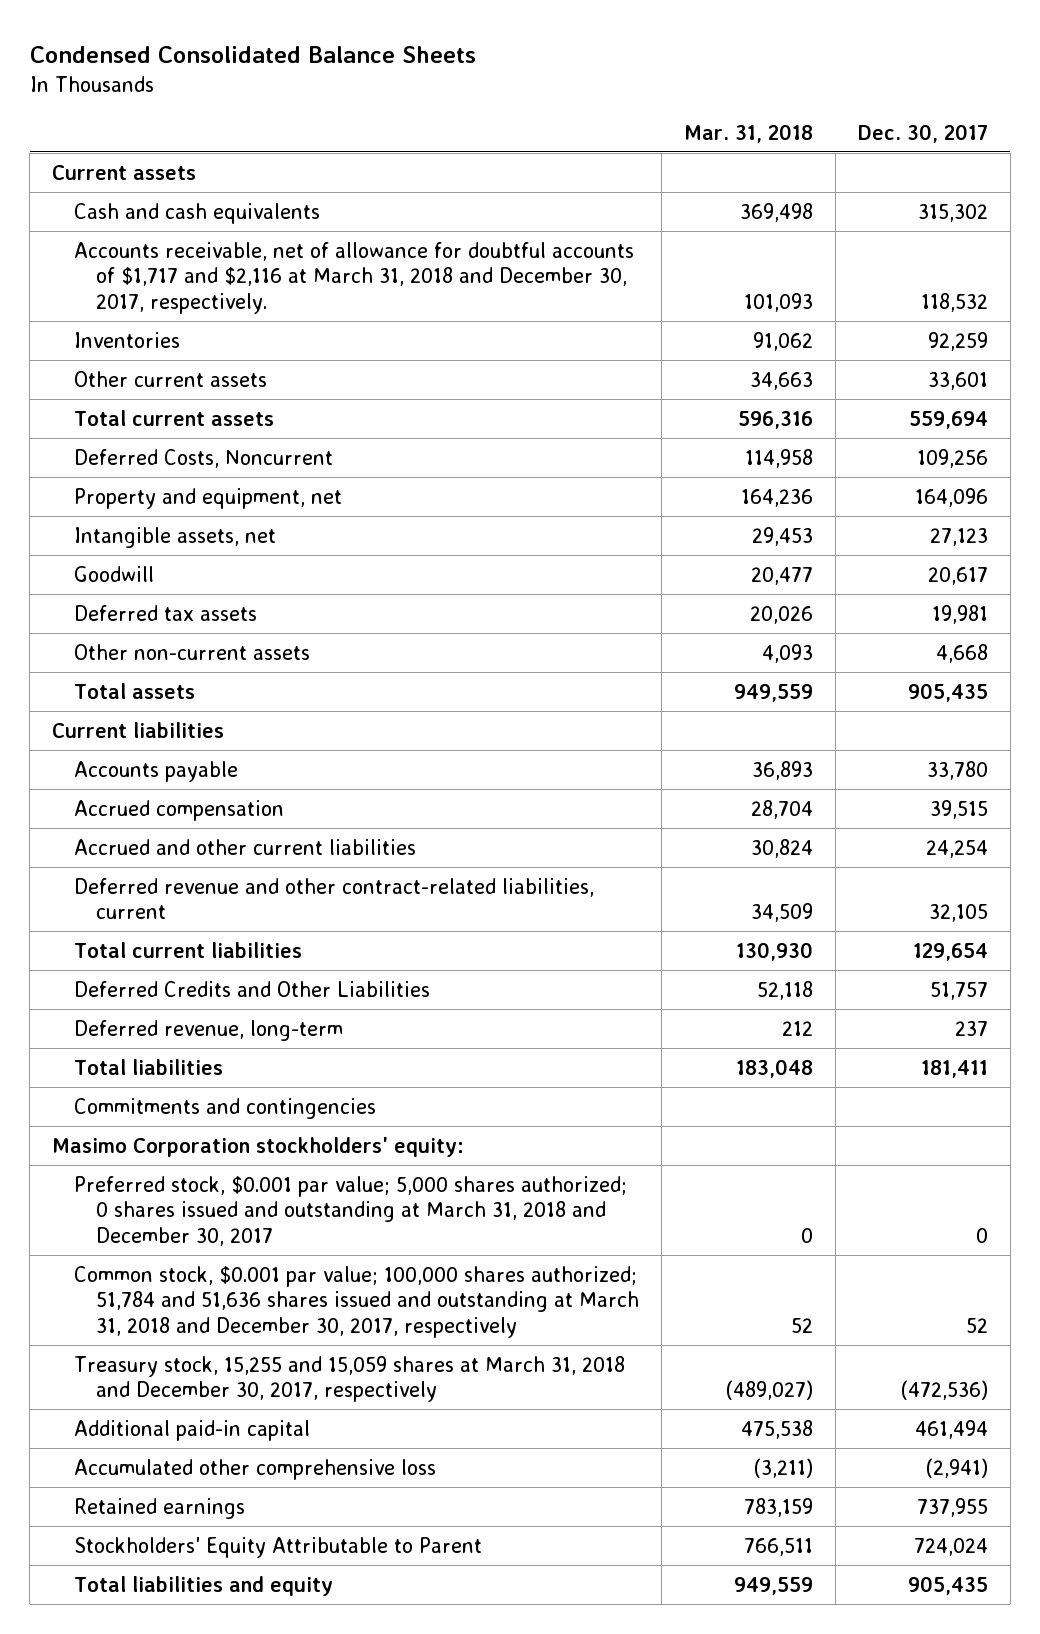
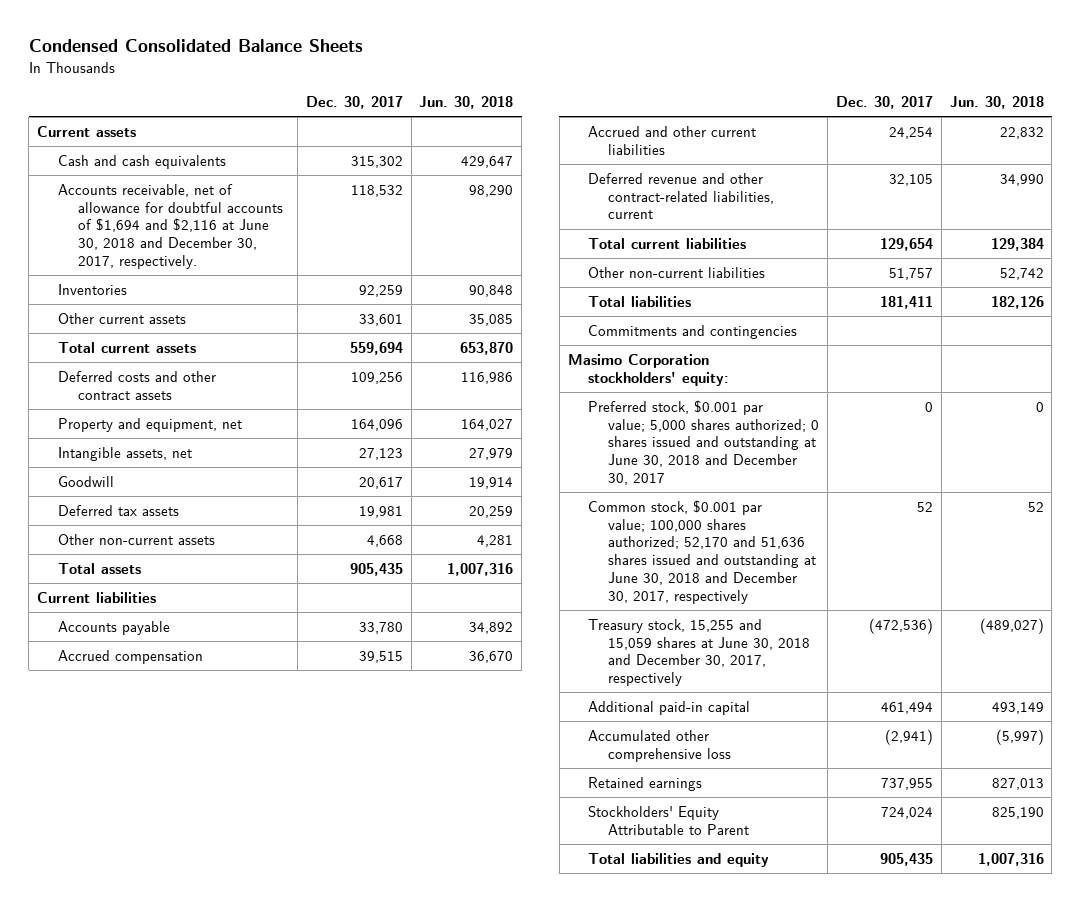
- | Mar. 31, 2018 | Dec. 30, 2017
+ | Dec. 30, 2017 | Jun. 30, 2018
- Accounts receivable, net of allowance for doubtful accounts of $1,717 and $2,116 at March 31, 2018 and December 30, 2017, respectively. | 101,093 | 118,532
+ Accounts receivable, net of allowance for doubtful accounts of $1,694 and $2,116 at June 30, 2018 and December 30, 2017, respectively. | 118,532 | 98,290
- Deferred Costs, Noncurrent | 114,958 | 109,256
+ Deferred costs and other contract assets | 109,256 | 116,986
- Deferred Credits and Other Liabilities | 52,118 | 51,757
- Deferred revenue, long-term | 212 | 237
+ Other non-current liabilities | 51,757 | 52,742
- Preferred stock, $0.001 par value; 5,000 shares authorized; 0 shares issued and outstanding at March 31, 2018 and December 30, 2017 | 0 | 0
- Common stock, $0.001 par value; 100,000 shares authorized; 51,784 and 51,636 shares issued and outstanding at March 31, 2018 and December 30, 2017, respectively | 52 | 52
- Treasury stock, 15,255 and 15,059 shares at March 31, 2018 and December 30, 2017, respectively | (489,027) | (472,536)
+ Preferred stock, $0.001 par value; 5,000 shares authorized; 0 shares issued and outstanding at June 30, 2018 and December 30, 2017 | 0 | 0
+ Common stock, $0.001 par value; 100,000 shares authorized; 52,170 and 51,636 shares issued and outstanding at June 30, 2018 and December 30, 2017, respectively | 52 | 52
+ Treasury stock, 15,255 and 15,059 shares at June 30, 2018 and December 30, 2017, respectively | (472,536) | (489,027)

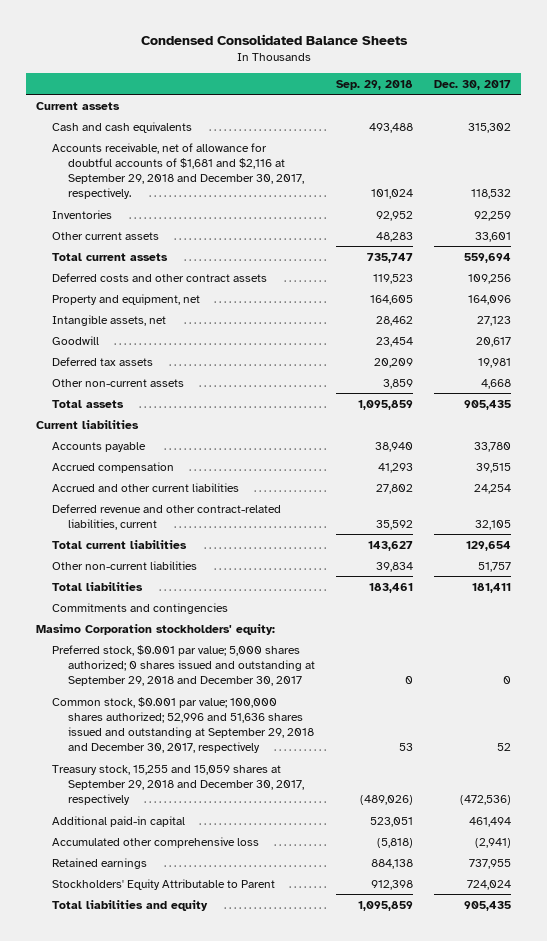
- | Dec. 30, 2017 | Jun. 30, 2018
+ | Sep. 29, 2018 | Dec. 30, 2017
- Accounts receivable, net of allowance for doubtful accounts of $1,694 and $2,116 at June 30, 2018 and December 30, 2017, respectively. | 118,532 | 98,290
+ Accounts receivable, net of allowance for doubtful accounts of $1,681 and $2,116 at September 29, 2018 and December 30, 2017, respectively. | 101,024 | 118,532
- Preferred stock, $0.001 par value; 5,000 shares authorized; 0 shares issued and outstanding at June 30, 2018 and December 30, 2017 | 0 | 0
- Common stock, $0.001 par value; 100,000 shares authorized; 52,170 and 51,636 shares issued and outstanding at June 30, 2018 and December 30, 2017, respectively | 52 | 52
- Treasury stock, 15,255 and 15,059 shares at June 30, 2018 and December 30, 2017, respectively | (472,536) | (489,027)
+ Preferred stock, $0.001 par value; 5,000 shares authorized; 0 shares issued and outstanding at September 29, 2018 and December 30, 2017 | 0 | 0
+ Common stock, $0.001 par value; 100,000 shares authorized; 52,996 and 51,636 shares issued and outstanding at September 29, 2018 and December 30, 2017, respectively | 53 | 52
+ Treasury stock, 15,255 and 15,059 shares at September 29, 2018 and December 30, 2017, respectively | (489,026) | (472,536)

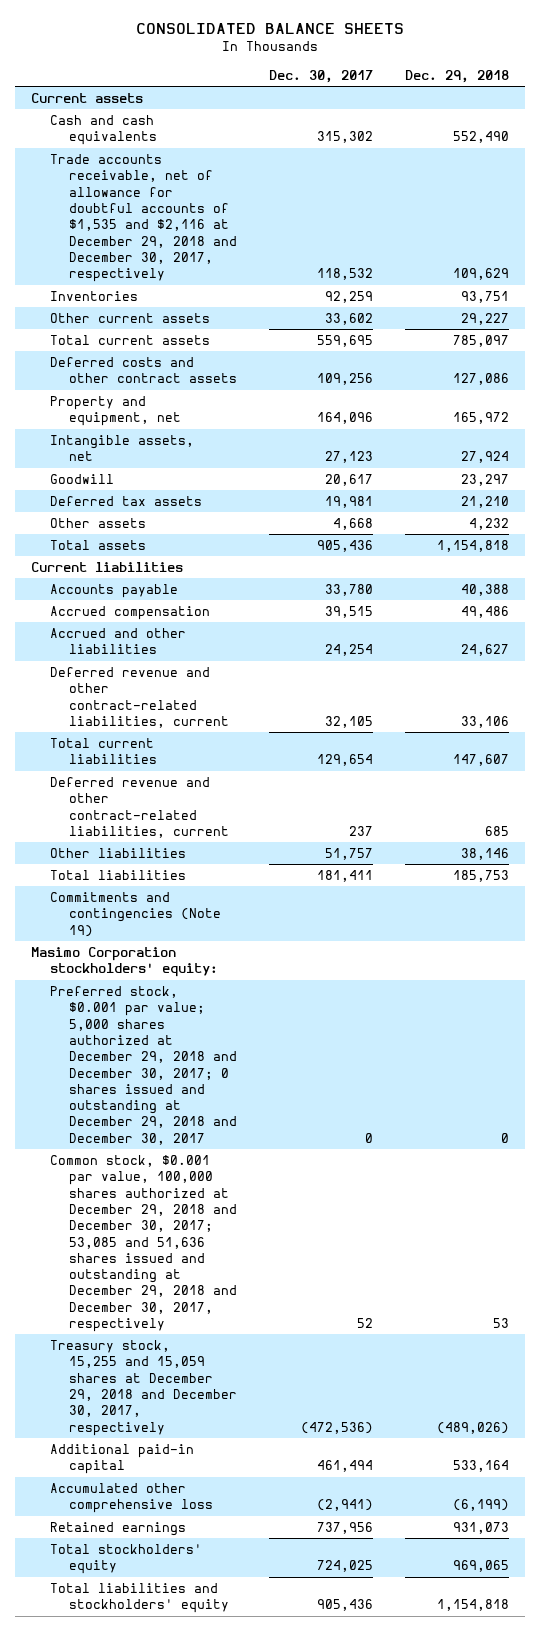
- Condensed Consolidated Balance Sheets
+ CONSOLIDATED BALANCE SHEETS
- | Sep. 29, 2018 | Dec. 30, 2017
+ | Dec. 30, 2017 | Dec. 29, 2018
- Accounts receivable, net of allowance for doubtful accounts of $1,681 and $2,116 at September 29, 2018 and December 30, 2017, respectively. | 101,024 | 118,532
+ Trade accounts receivable, net of allowance for doubtful accounts of $1,535 and $2,116 at December 29, 2018 and December 30, 2017, respectively | 118,532 | 109,629
- Other current assets | 48,283 | 33,601
- Total current assets | 735,747 | 559,694
+ Other current assets | 33,602 | 29,227
+ Total current assets | 559,695 | 785,097
- Other non-current assets | 3,859 | 4,668
- Total assets | 1,095,859 | 905,435
+ Other assets | 4,668 | 4,232
+ Total assets | 905,436 | 1,154,818
- Accrued and other current liabilities | 27,802 | 24,254
+ Accrued and other liabilities | 24,254 | 24,627
- Other non-current liabilities | 39,834 | 51,757
+ Deferred revenue and other contract-related liabilities, current | 237 | 685
+ Other liabilities | 51,757 | 38,146
- Commitments and contingencies
+ Commitments and contingencies (Note 19)
- Preferred stock, $0.001 par value; 5,000 shares authorized; 0 shares issued and outstanding at September 29, 2018 and December 30, 2017 | 0 | 0
- Common stock, $0.001 par value; 100,000 shares authorized; 52,996 and 51,636 shares issued and outstanding at September 29, 2018 and December 30, 2017, respectively | 53 | 52
- Treasury stock, 15,255 and 15,059 shares at September 29, 2018 and December 30, 2017, respectively | (489,026) | (472,536)
+ Preferred stock, $0.001 par value; 5,000 shares authorized at December 29, 2018 and December 30, 2017; 0 shares issued and outstanding at December 29, 2018 and December 30, 2017 | 0 | 0
+ Common stock, $0.001 par value, 100,000 shares authorized at December 29, 2018 and December 30, 2017; 53,085 and 51,636 shares issued and outstanding at December 29, 2018 and December 30, 2017, respectively | 52 | 53
+ Treasury stock, 15,255 and 15,059 shares at December 29, 2018 and December 30, 2017, respectively | (472,536) | (489,026)
- Retained earnings | 884,138 | 737,955
- Stockholders' Equity Attributable to Parent | 912,398 | 724,024
- Total liabilities and equity | 1,095,859 | 905,435
+ Retained earnings | 737,956 | 931,073
+ Total stockholders' equity | 724,025 | 969,065
+ Total liabilities and stockholders' equity | 905,436 | 1,154,818

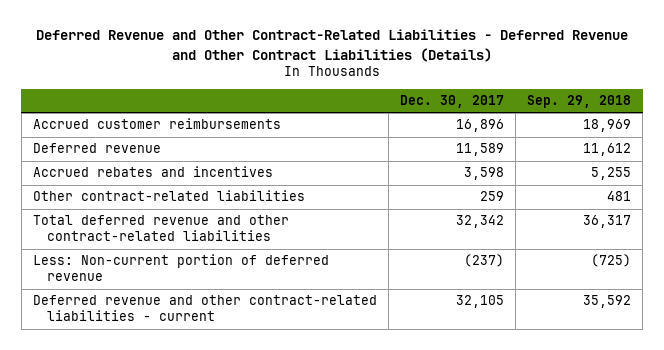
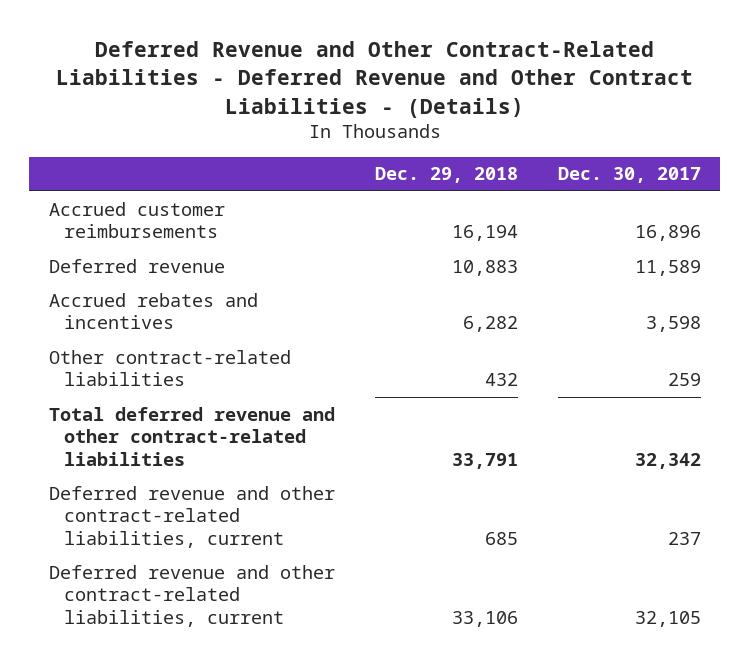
- Deferred Revenue and Other Contract-Related Liabilities - Deferred Revenue and Other Contract Liabilities (Details)
+ Deferred Revenue and Other Contract-Related Liabilities - Deferred Revenue and Other Contract Liabilities - (Details)
- | Dec. 30, 2017 | Sep. 29, 2018
+ | Dec. 29, 2018 | Dec. 30, 2017
- Less: Non-current portion of deferred revenue | (237) | (725)
- Deferred revenue and other contract-related liabilities - current | 32,105 | 35,592
+ Deferred revenue and other contract-related liabilities, current | 685 | 237
+ Deferred revenue and other contract-related liabilities, current | 33,106 | 32,105

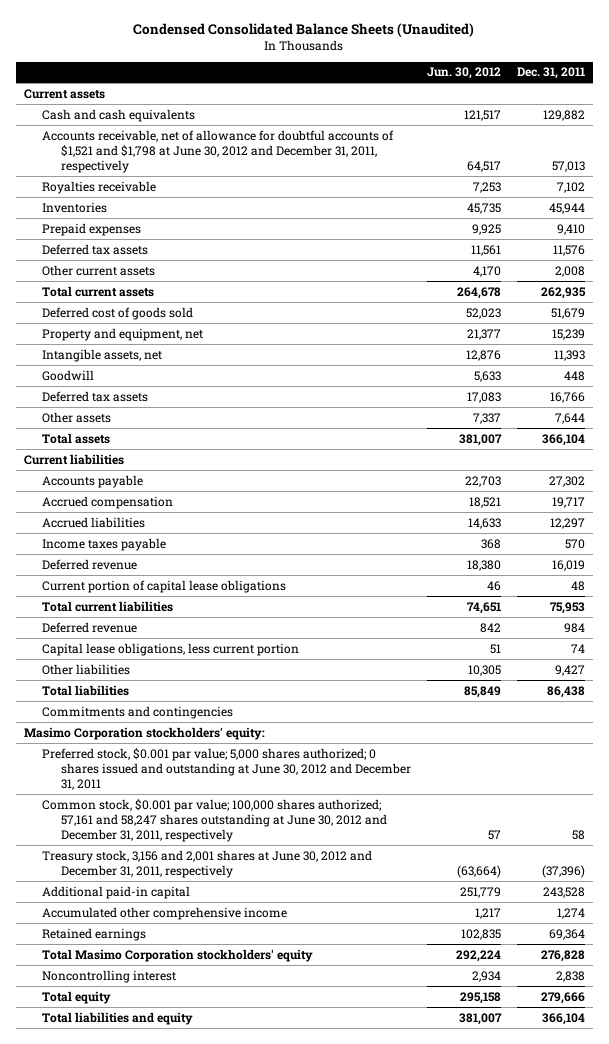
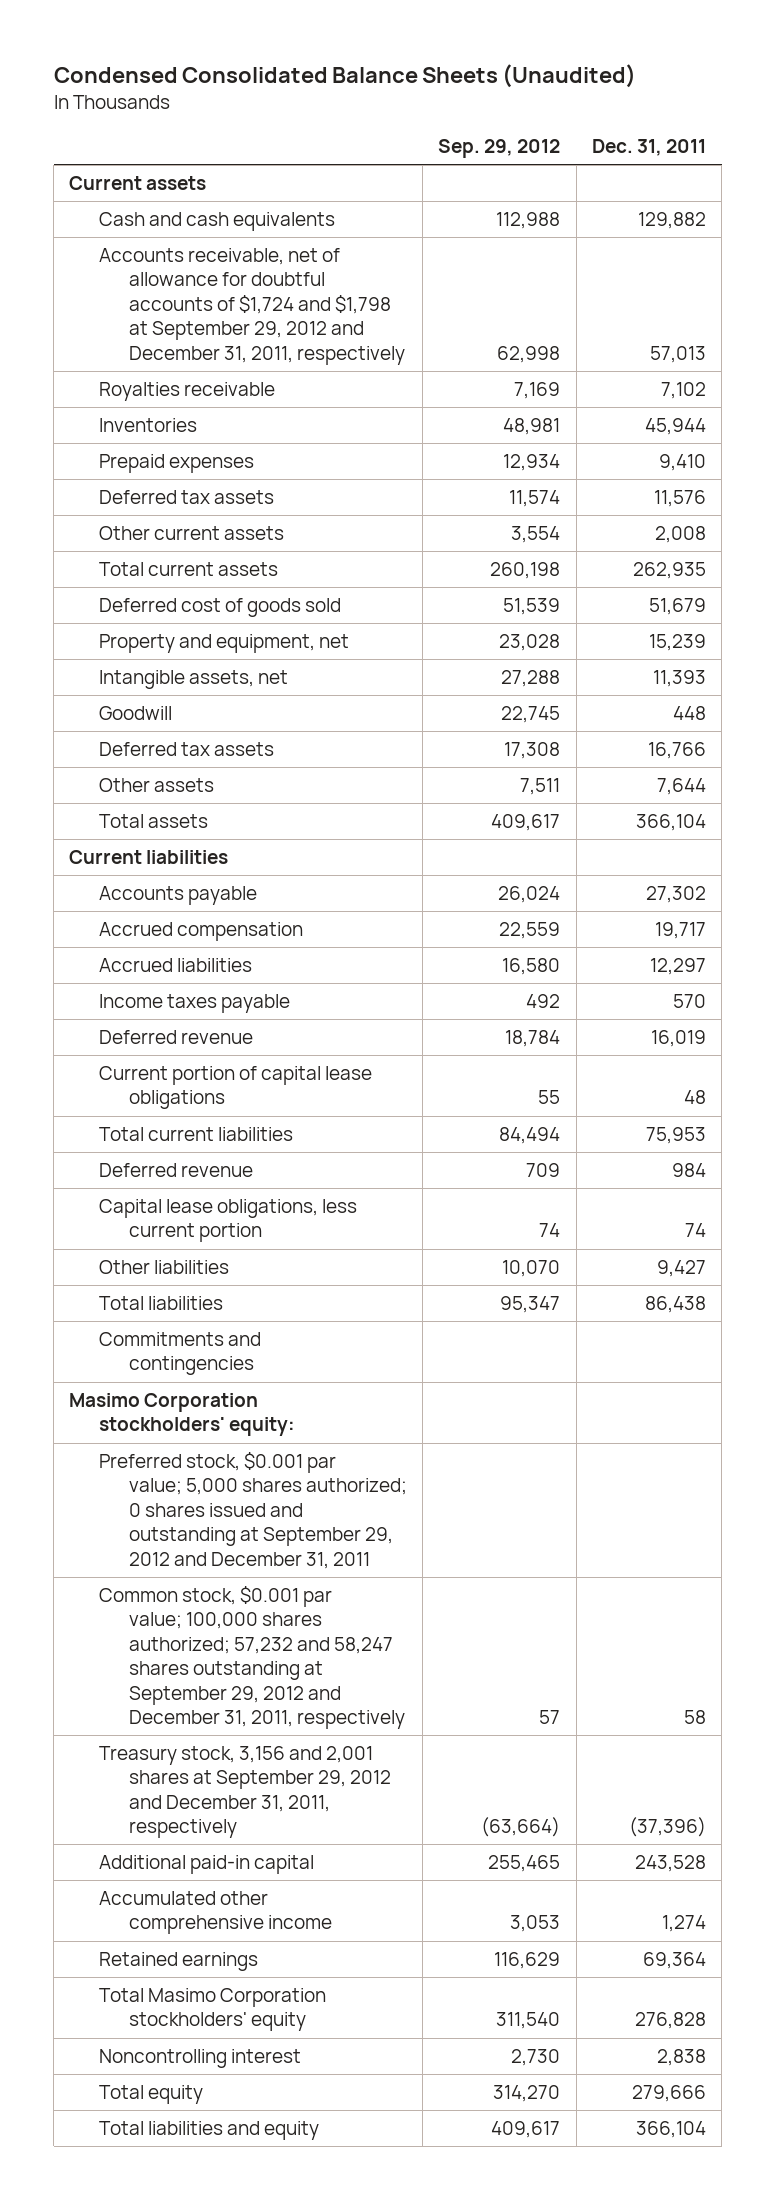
- | Jun. 30, 2012 | Dec. 31, 2011
+ | Sep. 29, 2012 | Dec. 31, 2011
- Accounts receivable, net of allowance for doubtful accounts of $1,521 and $1,798 at June 30, 2012 and December 31, 2011, respectively | 64,517 | 57,013
+ Accounts receivable, net of allowance for doubtful accounts of $1,724 and $1,798 at September 29, 2012 and December 31, 2011, respectively | 62,998 | 57,013
- Preferred stock, $0.001 par value; 5,000 shares authorized; 0 shares issued and outstanding at June 30, 2012 and December 31, 2011
- Common stock, $0.001 par value; 100,000 shares authorized; 57,161 and 58,247 shares outstanding at June 30, 2012 and December 31, 2011, respectively | 57 | 58
- Treasury stock, 3,156 and 2,001 shares at June 30, 2012 and December 31, 2011, respectively | (63,664) | (37,396)
+ Preferred stock, $0.001 par value; 5,000 shares authorized; 0 shares issued and outstanding at September 29, 2012 and December 31, 2011
+ Common stock, $0.001 par value; 100,000 shares authorized; 57,232 and 58,247 shares outstanding at September 29, 2012 and December 31, 2011, respectively | 57 | 58
+ Treasury stock, 3,156 and 2,001 shares at September 29, 2012 and December 31, 2011, respectively | (63,664) | (37,396)

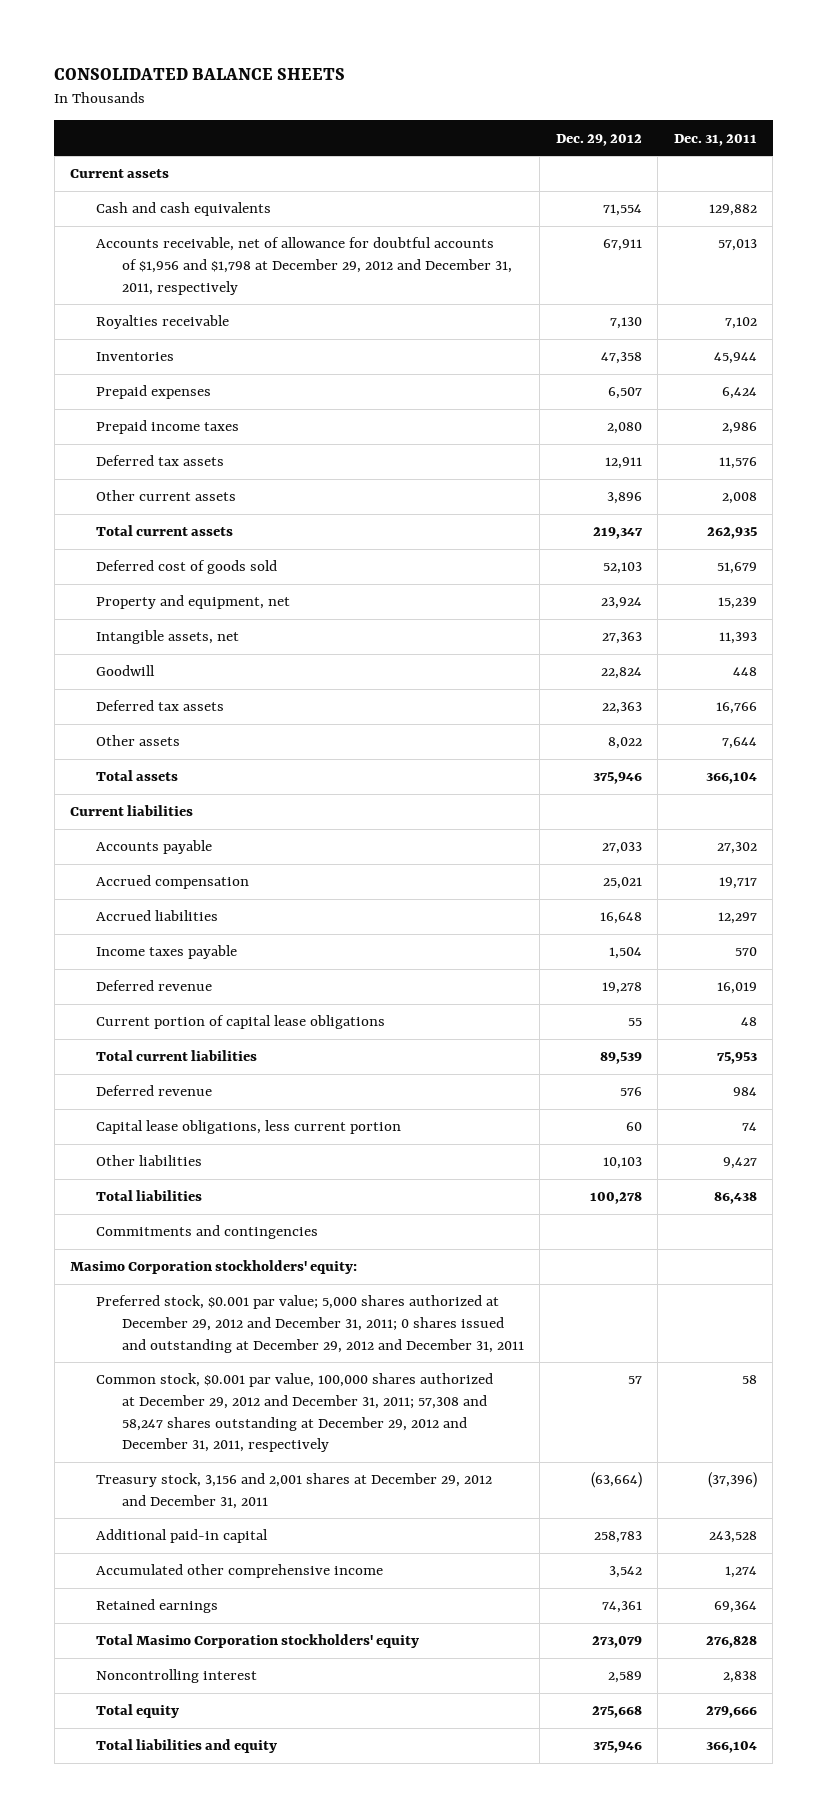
- Condensed Consolidated Balance Sheets (Unaudited)
+ CONSOLIDATED BALANCE SHEETS
- | Sep. 29, 2012 | Dec. 31, 2011
+ | Dec. 29, 2012 | Dec. 31, 2011
- Accounts receivable, net of allowance for doubtful accounts of $1,724 and $1,798 at September 29, 2012 and December 31, 2011, respectively | 62,998 | 57,013
+ Accounts receivable, net of allowance for doubtful accounts of $1,956 and $1,798 at December 29, 2012 and December 31, 2011, respectively | 67,911 | 57,013
- Prepaid expenses | 12,934 | 9,410
+ Prepaid expenses | 6,507 | 6,424
+ Prepaid income taxes | 2,080 | 2,986
- Preferred stock, $0.001 par value; 5,000 shares authorized; 0 shares issued and outstanding at September 29, 2012 and December 31, 2011
- Common stock, $0.001 par value; 100,000 shares authorized; 57,232 and 58,247 shares outstanding at September 29, 2012 and December 31, 2011, respectively | 57 | 58
- Treasury stock, 3,156 and 2,001 shares at September 29, 2012 and December 31, 2011, respectively | (63,664) | (37,396)
+ Preferred stock, $0.001 par value; 5,000 shares authorized at December 29, 2012 and December 31, 2011; 0 shares issued and outstanding at December 29, 2012 and December 31, 2011
+ Common stock, $0.001 par value, 100,000 shares authorized at December 29, 2012 and December 31, 2011; 57,308 and 58,247 shares outstanding at December 29, 2012 and December 31, 2011, respectively | 57 | 58
+ Treasury stock, 3,156 and 2,001 shares at December 29, 2012 and December 31, 2011 | (63,664) | (37,396)

